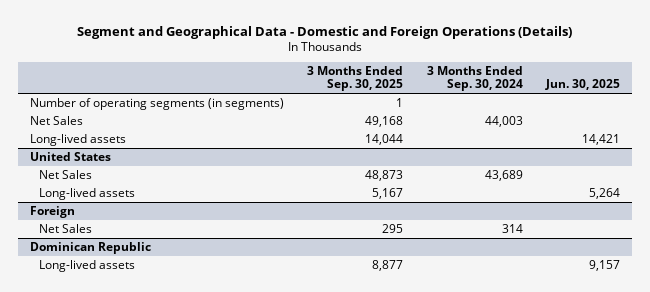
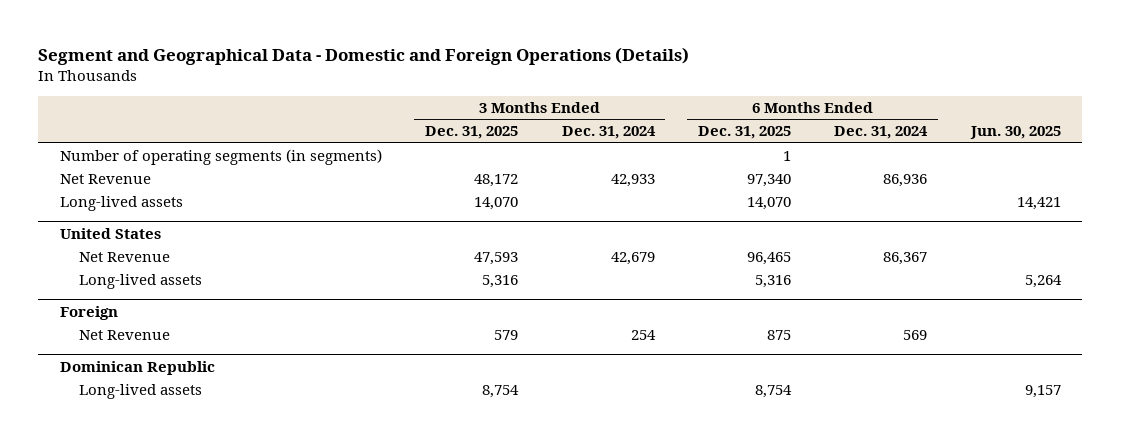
- | 3 Months Ended Sep. 30, 2025 | 3 Months Ended Sep. 30, 2024 | Jun. 30, 2025
+ | 3 Months Ended Dec. 31, 2025 | 3 Months Ended Dec. 31, 2024 | 6 Months Ended Dec. 31, 2025 | 6 Months Ended Dec. 31, 2024 | Jun. 30, 2025
- Net Sales | 49,168 | 44,003 |
+ Net Revenue | 48,172 | 42,933 | 97,340 | 86,936 |
@ United States
- Net Sales | 48,873 | 43,689 |
+ Net Revenue | 47,593 | 42,679 | 96,465 | 86,367 |
@ Foreign
- Net Sales | 295 | 314 |
+ Net Revenue | 579 | 254 | 875 | 569 |

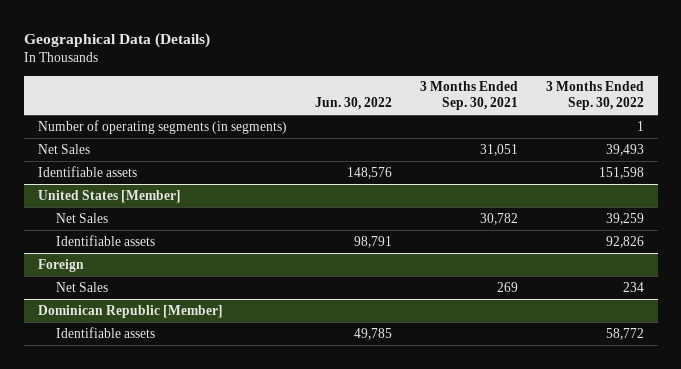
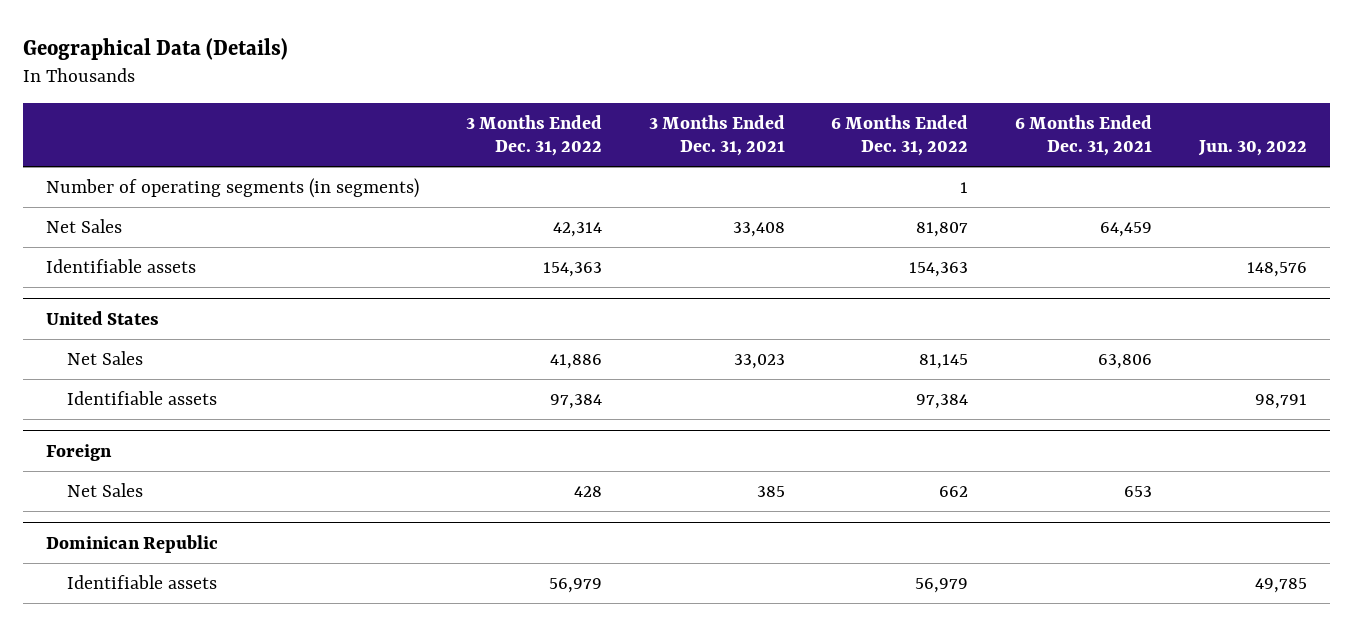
- | Jun. 30, 2022 | 3 Months Ended Sep. 30, 2021 | 3 Months Ended Sep. 30, 2022
+ | 3 Months Ended Dec. 31, 2022 | 3 Months Ended Dec. 31, 2021 | 6 Months Ended Dec. 31, 2022 | 6 Months Ended Dec. 31, 2021 | Jun. 30, 2022
- United States [Member]
+ United States
- Dominican Republic [Member]
+ Dominican Republic

